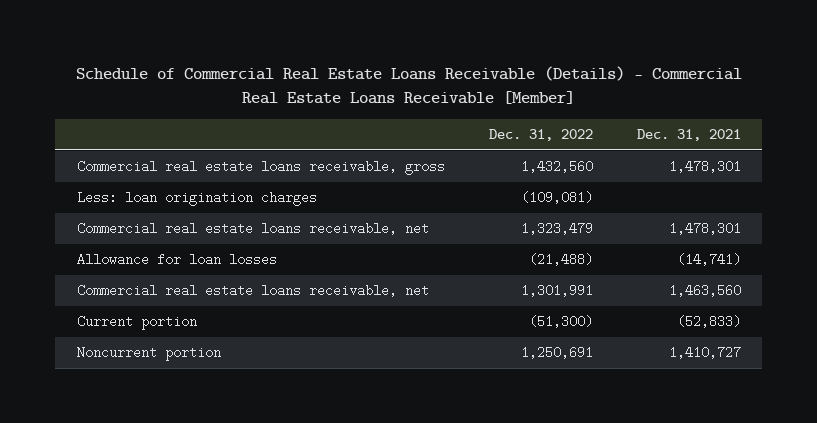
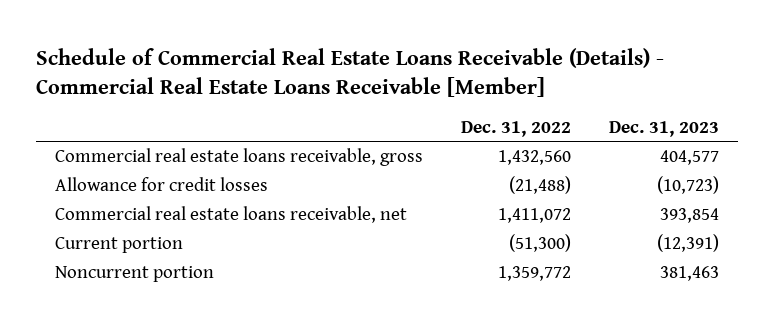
- | Dec. 31, 2022 | Dec. 31, 2021
+ | Dec. 31, 2022 | Dec. 31, 2023
- Less: loan origination charges | (109,081) |
- Commercial real estate loans receivable, net | 1,323,479 | 1,478,301
- Allowance for loan losses | (21,488) | (14,741)
- Commercial real estate loans receivable, net | 1,301,991 | 1,463,560
+ Allowance for credit losses | (21,488) | (10,723)
+ Commercial real estate loans receivable, net | 1,411,072 | 393,854
- Noncurrent portion | 1,250,691 | 1,410,727
+ Noncurrent portion | 1,359,772 | 381,463

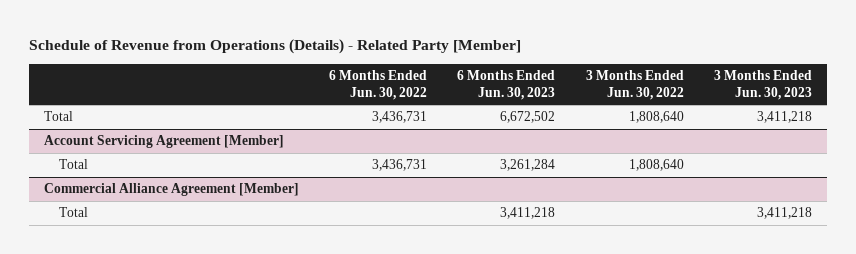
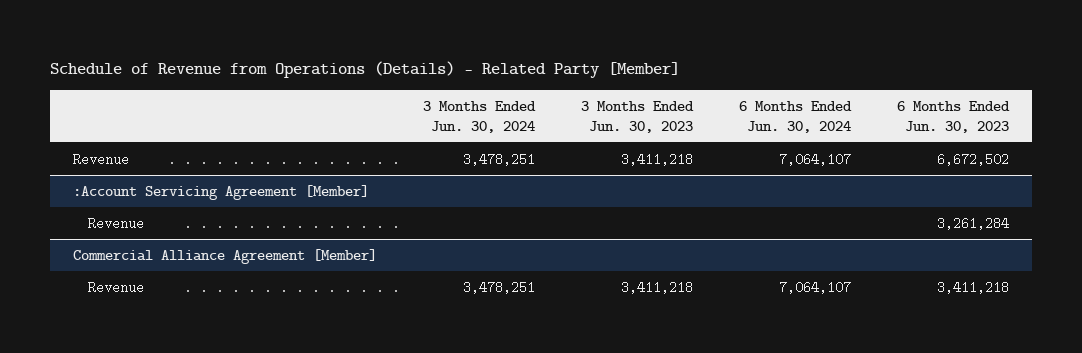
- | 6 Months Ended Jun. 30, 2022 | 6 Months Ended Jun. 30, 2023 | 3 Months Ended Jun. 30, 2022 | 3 Months Ended Jun. 30, 2023
+ | 3 Months Ended Jun. 30, 2024 | 3 Months Ended Jun. 30, 2023 | 6 Months Ended Jun. 30, 2024 | 6 Months Ended Jun. 30, 2023
- Total | 3,436,731 | 6,672,502 | 1,808,640 | 3,411,218
- Account Servicing Agreement [Member]
- Total | 3,436,731 | 3,261,284 | 1,808,640 |
+ Revenue | 3,478,251 | 3,411,218 | 7,064,107 | 6,672,502
+ :Account Servicing Agreement [Member]
+ Revenue | | | | 3,261,284
@ Commercial Alliance Agreement [Member]
- Total | | 3,411,218 | | 3,411,218
+ Revenue | 3,478,251 | 3,411,218 | 7,064,107 | 3,411,218

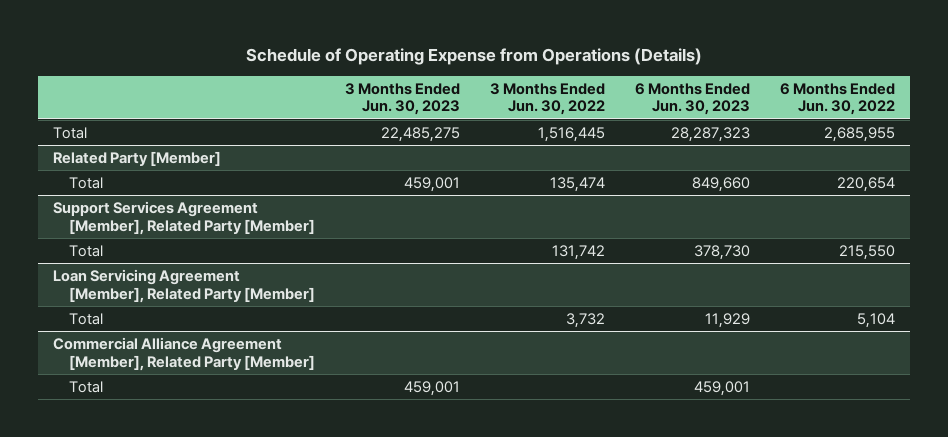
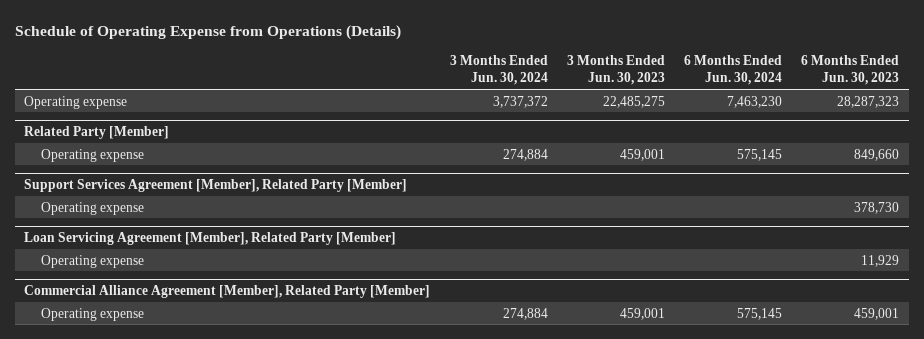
- | 3 Months Ended Jun. 30, 2023 | 3 Months Ended Jun. 30, 2022 | 6 Months Ended Jun. 30, 2023 | 6 Months Ended Jun. 30, 2022
+ | 3 Months Ended Jun. 30, 2024 | 3 Months Ended Jun. 30, 2023 | 6 Months Ended Jun. 30, 2024 | 6 Months Ended Jun. 30, 2023
- Total | 22,485,275 | 1,516,445 | 28,287,323 | 2,685,955
+ Operating expense | 3,737,372 | 22,485,275 | 7,463,230 | 28,287,323
@ Related Party [Member]
- Total | 459,001 | 135,474 | 849,660 | 220,654
+ Operating expense | 274,884 | 459,001 | 575,145 | 849,660
@ Support Services Agreement [Member], Related Party [Member]
- Total | | 131,742 | 378,730 | 215,550
+ Operating expense | | | | 378,730
@ Loan Servicing Agreement [Member], Related Party [Member]
- Total | | 3,732 | 11,929 | 5,104
+ Operating expense | | | | 11,929
@ Commercial Alliance Agreement [Member], Related Party [Member]
- Total | 459,001 | | 459,001 |
+ Operating expense | 274,884 | 459,001 | 575,145 | 459,001

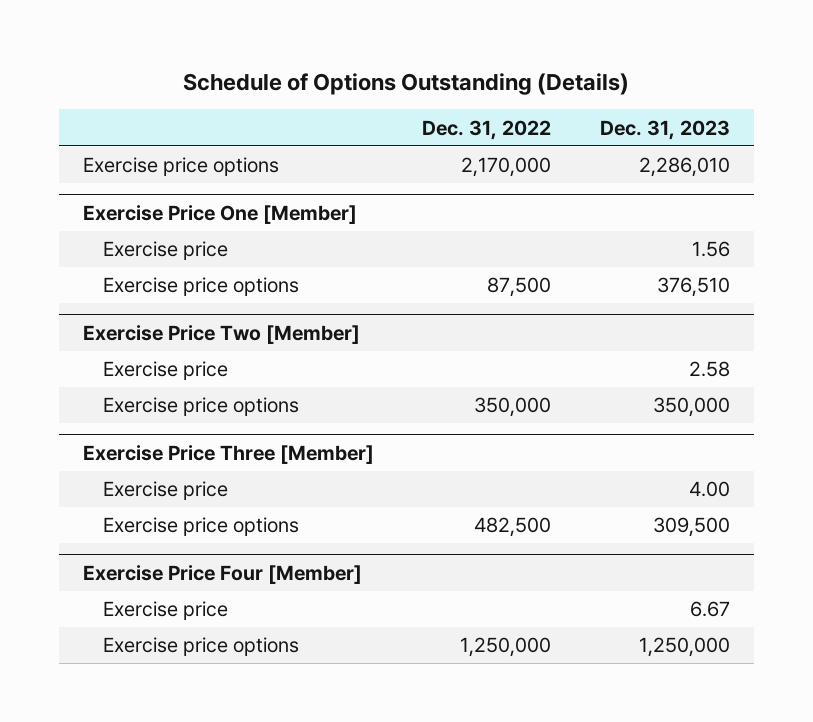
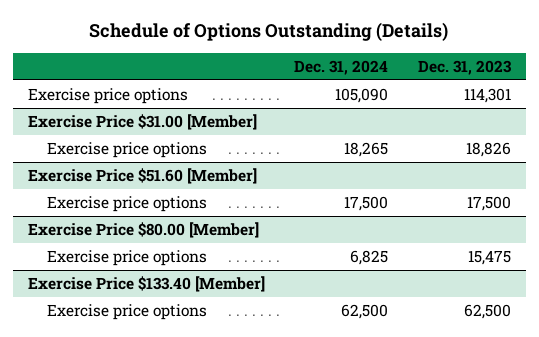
- | Dec. 31, 2022 | Dec. 31, 2023
+ | Dec. 31, 2024 | Dec. 31, 2023
- Exercise price options | 2,170,000 | 2,286,010
- Exercise Price One [Member]
- Exercise price | | 1.56
- Exercise price options | 87,500 | 376,510
- Exercise Price Two [Member]
- Exercise price | | 2.58
- Exercise price options | 350,000 | 350,000
- Exercise Price Three [Member]
- Exercise price | | 4.00
- Exercise price options | 482,500 | 309,500
- Exercise Price Four [Member]
- Exercise price | | 6.67
- Exercise price options | 1,250,000 | 1,250,000
+ Exercise price options | 105,090 | 114,301
+ Exercise Price $31.00 [Member]
+ Exercise price options | 18,265 | 18,826
+ Exercise Price $51.60 [Member]
+ Exercise price options | 17,500 | 17,500
+ Exercise Price $80.00 [Member]
+ Exercise price options | 6,825 | 15,475
+ Exercise Price $133.40 [Member]
+ Exercise price options | 62,500 | 62,500

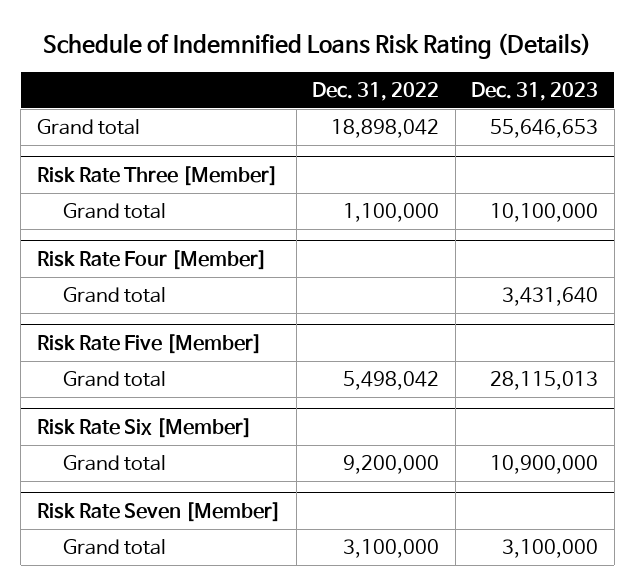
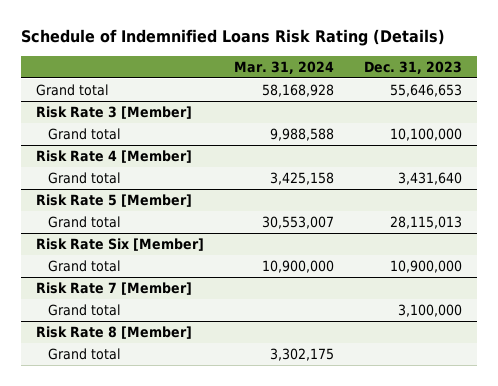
- | Dec. 31, 2022 | Dec. 31, 2023
+ | Mar. 31, 2024 | Dec. 31, 2023
- Risk Rate Three [Member]
+ Risk Rate 3 [Member]
- Risk Rate Four [Member]
+ Risk Rate 4 [Member]
- Risk Rate Five [Member]
+ Risk Rate 5 [Member]
- Risk Rate Seven [Member]
+ Risk Rate 7 [Member]
+ Risk Rate 8 [Member]
+ Grand total | 3,302,175 |

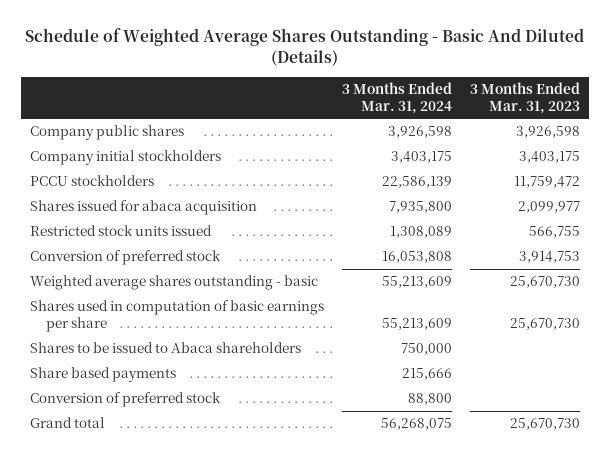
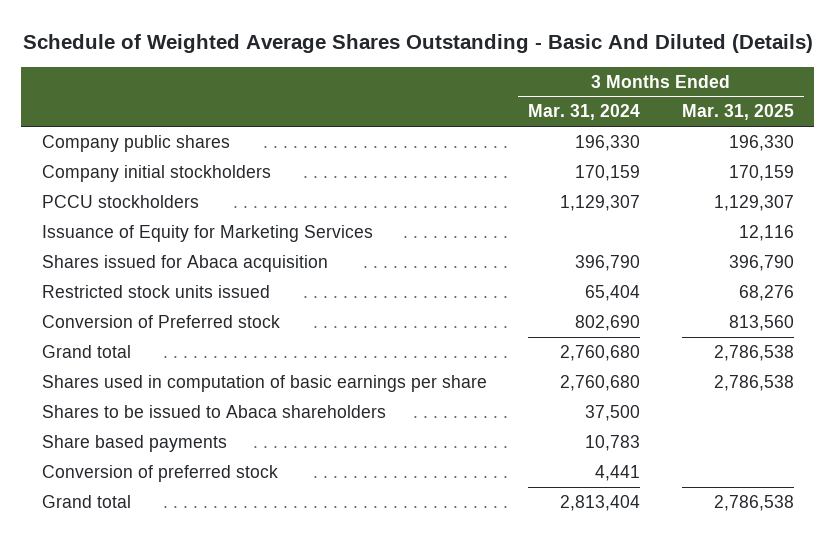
- | 3 Months Ended Mar. 31, 2024 | 3 Months Ended Mar. 31, 2023
+ | 3 Months Ended Mar. 31, 2024 | 3 Months Ended Mar. 31, 2025
- Company public shares | 3,926,598 | 3,926,598
- Company initial stockholders | 3,403,175 | 3,403,175
- PCCU stockholders | 22,586,139 | 11,759,472
- Shares issued for abaca acquisition | 7,935,800 | 2,099,977
- Restricted stock units issued | 1,308,089 | 566,755
- Conversion of preferred stock | 16,053,808 | 3,914,753
- Weighted average shares outstanding - basic | 55,213,609 | 25,670,730
- Shares used in computation of basic earnings per share | 55,213,609 | 25,670,730
- Shares to be issued to Abaca shareholders | 750,000 |
- Share based payments | 215,666 |
- Conversion of preferred stock | 88,800 |
- Grand total | 56,268,075 | 25,670,730
+ Company public shares | 196,330 | 196,330
+ Company initial stockholders | 170,159 | 170,159
+ PCCU stockholders | 1,129,307 | 1,129,307
+ Issuance of Equity for Marketing Services | | 12,116
+ Shares issued for Abaca acquisition | 396,790 | 396,790
+ Restricted stock units issued | 65,404 | 68,276
+ Conversion of Preferred stock | 802,690 | 813,560
+ Grand total | 2,760,680 | 2,786,538
+ Shares used in computation of basic earnings per share | 2,760,680 | 2,786,538
+ Shares to be issued to Abaca shareholders | 37,500 |
+ Share based payments | 10,783 |
+ Conversion of preferred stock | 4,441 |
+ Grand total | 2,813,404 | 2,786,538

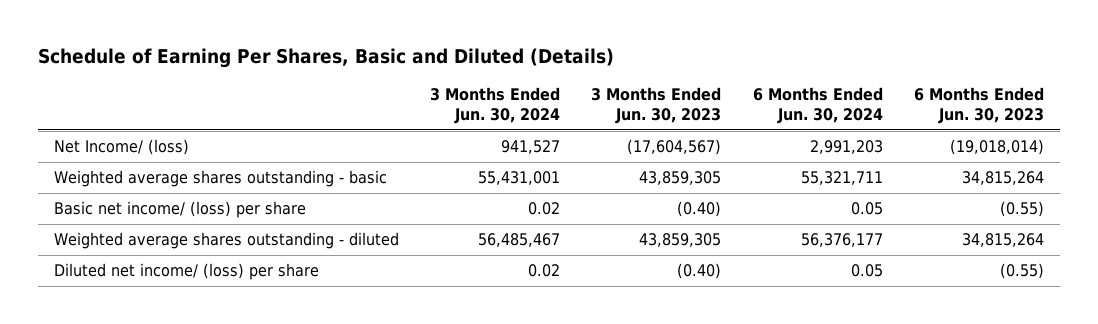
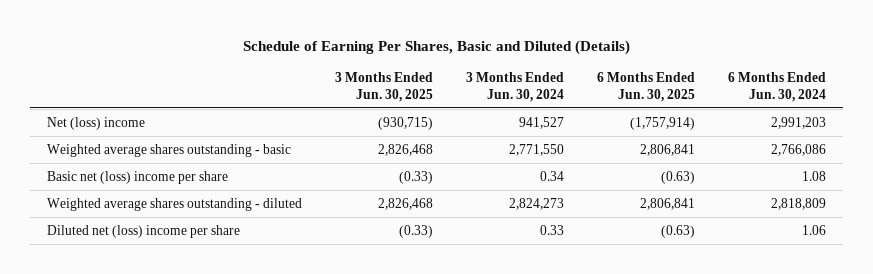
- | 3 Months Ended Jun. 30, 2024 | 3 Months Ended Jun. 30, 2023 | 6 Months Ended Jun. 30, 2024 | 6 Months Ended Jun. 30, 2023
+ | 3 Months Ended Jun. 30, 2025 | 3 Months Ended Jun. 30, 2024 | 6 Months Ended Jun. 30, 2025 | 6 Months Ended Jun. 30, 2024
- Net Income/ (loss) | 941,527 | (17,604,567) | 2,991,203 | (19,018,014)
- Weighted average shares outstanding - basic | 55,431,001 | 43,859,305 | 55,321,711 | 34,815,264
- Basic net income/ (loss) per share | 0.02 | (0.40) | 0.05 | (0.55)
- Weighted average shares outstanding - diluted | 56,485,467 | 43,859,305 | 56,376,177 | 34,815,264
- Diluted net income/ (loss) per share | 0.02 | (0.40) | 0.05 | (0.55)
+ Net (loss) income | (930,715) | 941,527 | (1,757,914) | 2,991,203
+ Weighted average shares outstanding - basic | 2,826,468 | 2,771,550 | 2,806,841 | 2,766,086
+ Basic net (loss) income per share | (0.33) | 0.34 | (0.63) | 1.08
+ Weighted average shares outstanding - diluted | 2,826,468 | 2,824,273 | 2,806,841 | 2,818,809
+ Diluted net (loss) income per share | (0.33) | 0.33 | (0.63) | 1.06

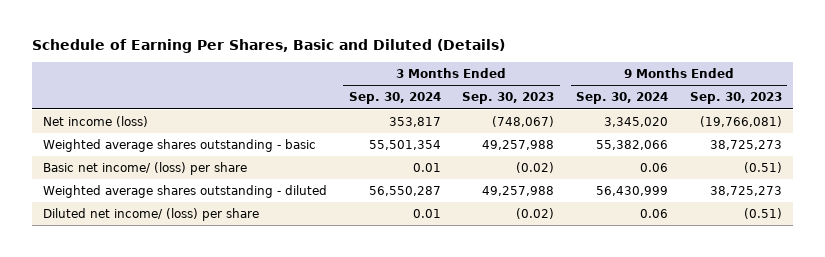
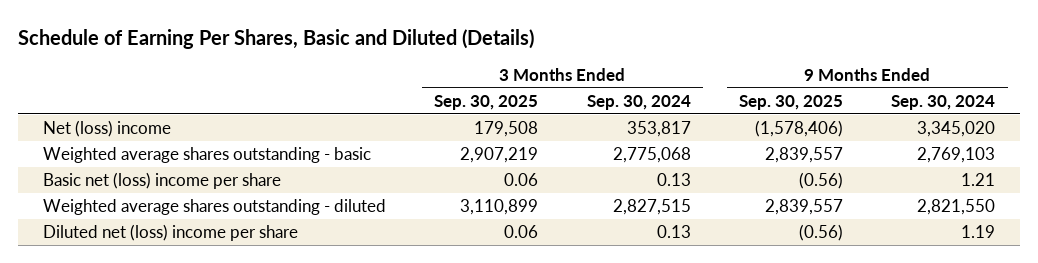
- | 3 Months Ended Sep. 30, 2024 | 3 Months Ended Sep. 30, 2023 | 9 Months Ended Sep. 30, 2024 | 9 Months Ended Sep. 30, 2023
+ | 3 Months Ended Sep. 30, 2025 | 3 Months Ended Sep. 30, 2024 | 9 Months Ended Sep. 30, 2025 | 9 Months Ended Sep. 30, 2024
- Net income (loss) | 353,817 | (748,067) | 3,345,020 | (19,766,081)
- Weighted average shares outstanding - basic | 55,501,354 | 49,257,988 | 55,382,066 | 38,725,273
- Basic net income/ (loss) per share | 0.01 | (0.02) | 0.06 | (0.51)
- Weighted average shares outstanding - diluted | 56,550,287 | 49,257,988 | 56,430,999 | 38,725,273
- Diluted net income/ (loss) per share | 0.01 | (0.02) | 0.06 | (0.51)
+ Net (loss) income | 179,508 | 353,817 | (1,578,406) | 3,345,020
+ Weighted average shares outstanding - basic | 2,907,219 | 2,775,068 | 2,839,557 | 2,769,103
+ Basic net (loss) income per share | 0.06 | 0.13 | (0.56) | 1.21
+ Weighted average shares outstanding - diluted | 3,110,899 | 2,827,515 | 2,839,557 | 2,821,550
+ Diluted net (loss) income per share | 0.06 | 0.13 | (0.56) | 1.19

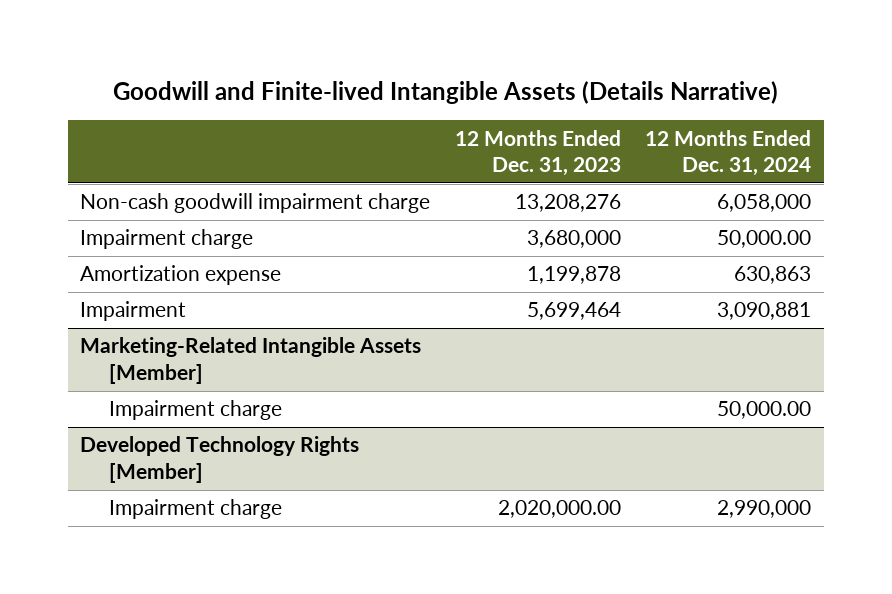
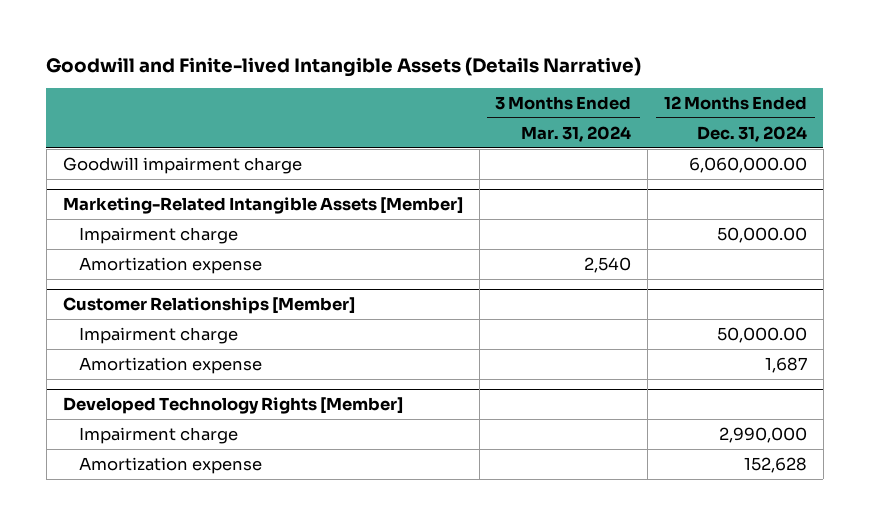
- | 12 Months Ended Dec. 31, 2023 | 12 Months Ended Dec. 31, 2024
+ | 3 Months Ended Mar. 31, 2024 | 12 Months Ended Dec. 31, 2024
- Non-cash goodwill impairment charge | 13,208,276 | 6,058,000
- Impairment charge | 3,680,000 | 50,000.00
- Amortization expense | 1,199,878 | 630,863
- Impairment | 5,699,464 | 3,090,881
+ Goodwill impairment charge | | 6,060,000.00
@ Marketing-Related Intangible Assets [Member]
+ Amortization expense | 2,540 |
+ Customer Relationships [Member]
+ Impairment charge | | 50,000.00
+ Amortization expense | | 1,687
@ Developed Technology Rights [Member]
+ Amortization expense | | 152,628

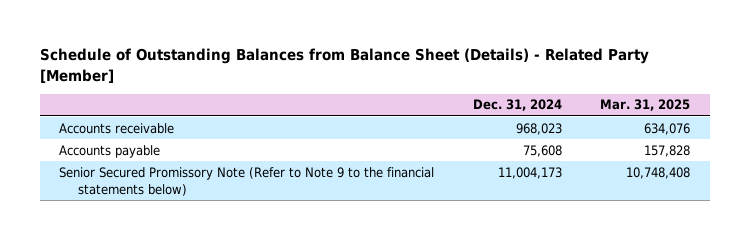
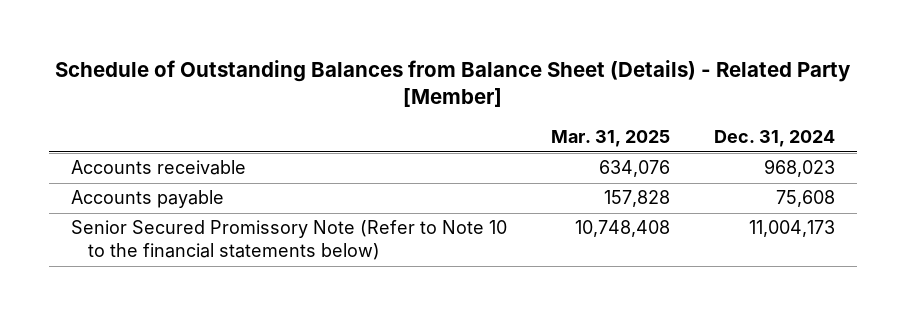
- | Dec. 31, 2024 | Mar. 31, 2025
+ | Mar. 31, 2025 | Dec. 31, 2024
- Senior Secured Promissory Note (Refer to Note 9 to the financial statements below) | 11,004,173 | 10,748,408
+ Senior Secured Promissory Note (Refer to Note 10 to the financial statements below) | 10,748,408 | 11,004,173

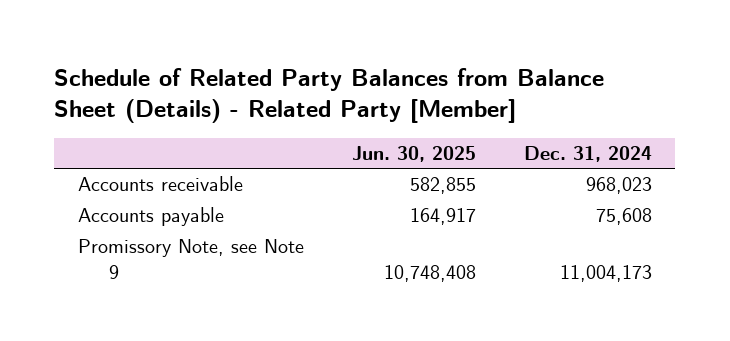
- Schedule of Outstanding Balances from Balance Sheet (Details) - Related Party [Member]
+ Schedule of Related Party Balances from Balance Sheet (Details) - Related Party [Member]
- | Mar. 31, 2025 | Dec. 31, 2024
+ | Jun. 30, 2025 | Dec. 31, 2024
- Senior Secured Promissory Note (Refer to Note 10 to the financial statements below) | 10,748,408 | 11,004,173
+ Promissory Note, see Note 9 | 10,748,408 | 11,004,173

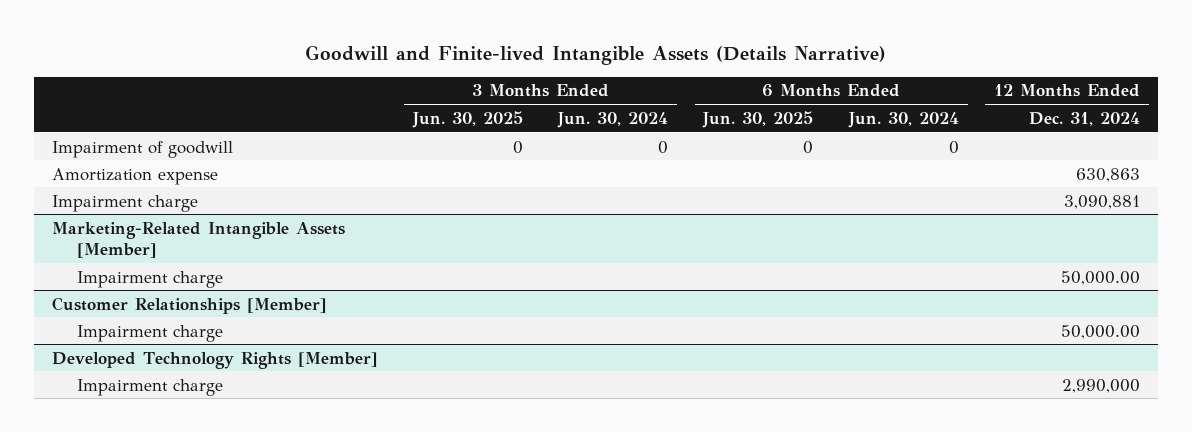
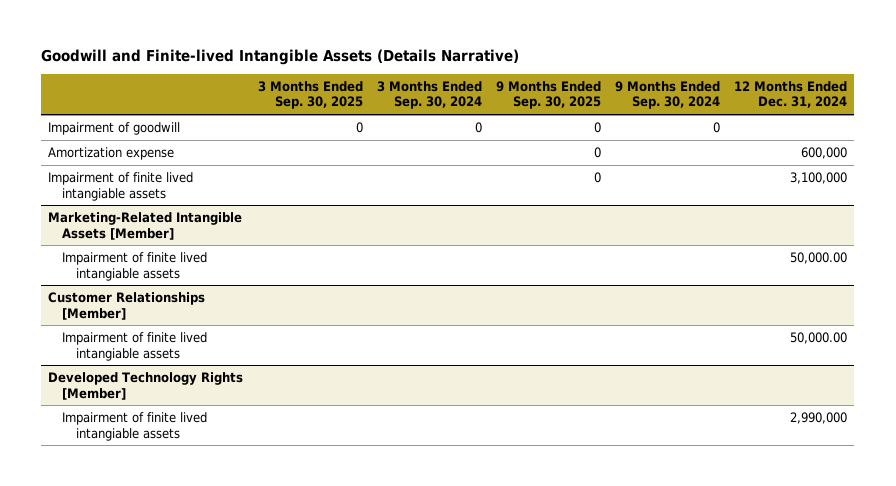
- | 3 Months Ended Jun. 30, 2025 | 3 Months Ended Jun. 30, 2024 | 6 Months Ended Jun. 30, 2025 | 6 Months Ended Jun. 30, 2024 | 12 Months Ended Dec. 31, 2024
+ | 3 Months Ended Sep. 30, 2025 | 3 Months Ended Sep. 30, 2024 | 9 Months Ended Sep. 30, 2025 | 9 Months Ended Sep. 30, 2024 | 12 Months Ended Dec. 31, 2024
- Amortization expense | | | | | 630,863
- Impairment charge | | | | | 3,090,881
+ Amortization expense | | | 0 | | 600,000
+ Impairment of finite lived intangiable assets | | | 0 | | 3,100,000
@ Marketing-Related Intangible Assets [Member]
- Impairment charge | | | | | 50,000.00
+ Impairment of finite lived intangiable assets | | | | | 50,000.00
@ Customer Relationships [Member]
- Impairment charge | | | | | 50,000.00
+ Impairment of finite lived intangiable assets | | | | | 50,000.00
@ Developed Technology Rights [Member]
- Impairment charge | | | | | 2,990,000
+ Impairment of finite lived intangiable assets | | | | | 2,990,000

